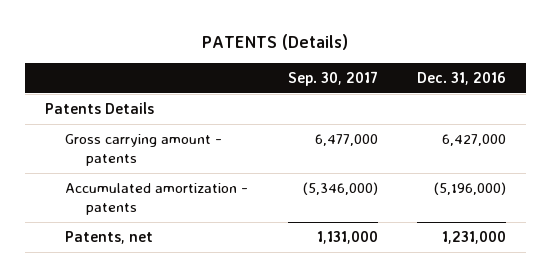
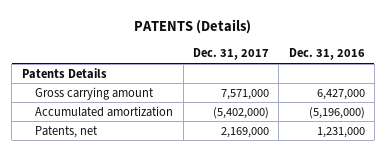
- | Sep. 30, 2017 | Dec. 31, 2016
+ | Dec. 31, 2017 | Dec. 31, 2016
- Gross carrying amount - patents | 6,477,000 | 6,427,000
- Accumulated amortization - patents | (5,346,000) | (5,196,000)
+ Gross carrying amount | 7,571,000 | 6,427,000
+ Accumulated amortization | (5,402,000) | (5,196,000)

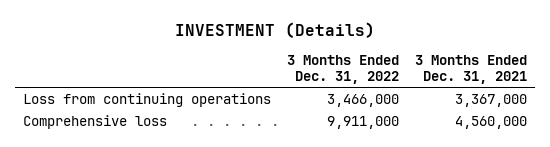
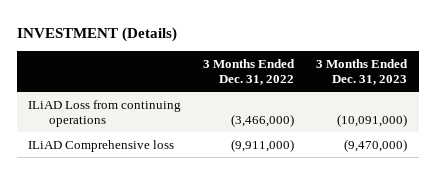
- | 3 Months Ended Dec. 31, 2022 | 3 Months Ended Dec. 31, 2021
+ | 3 Months Ended Dec. 31, 2022 | 3 Months Ended Dec. 31, 2023
- Loss from continuing operations | 3,466,000 | 3,367,000
- Comprehensive loss | 9,911,000 | 4,560,000
+ ILiAD Loss from continuing operations | (3,466,000) | (10,091,000)
+ ILiAD Comprehensive loss | (9,911,000) | (9,470,000)

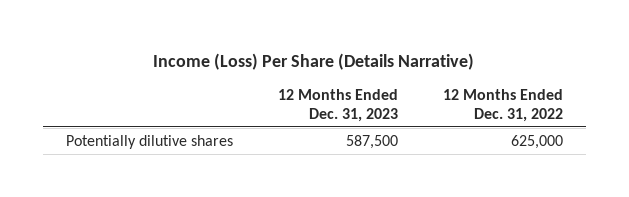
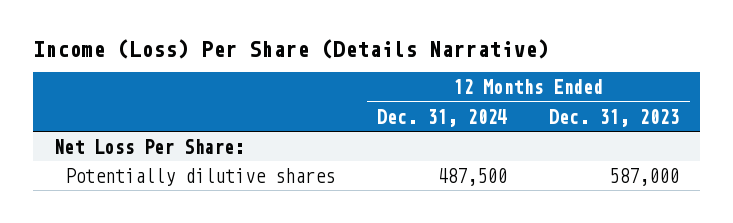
- | 12 Months Ended Dec. 31, 2023 | 12 Months Ended Dec. 31, 2022
+ | 12 Months Ended Dec. 31, 2024 | 12 Months Ended Dec. 31, 2023
- Potentially dilutive shares | 587,500 | 625,000
+ Net Loss Per Share:
+ Potentially dilutive shares | 487,500 | 587,000

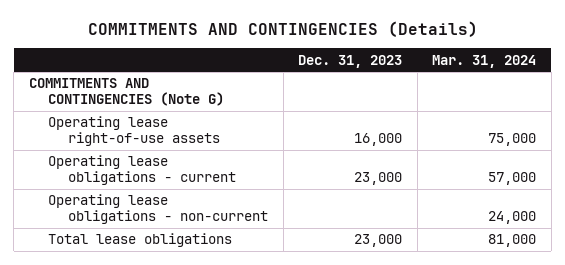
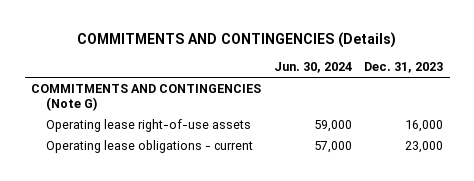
- | Dec. 31, 2023 | Mar. 31, 2024
+ | Jun. 30, 2024 | Dec. 31, 2023
- Operating lease obligations - non-current | | 24,000
- Total lease obligations | 23,000 | 81,000

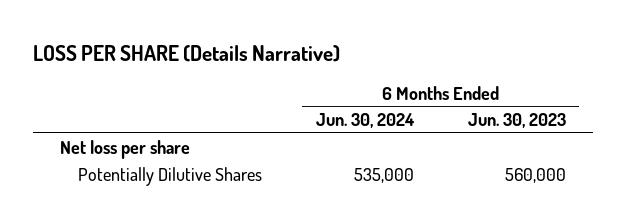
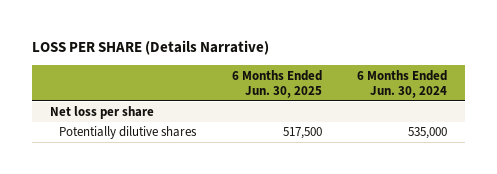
- | 6 Months Ended Jun. 30, 2024 | 6 Months Ended Jun. 30, 2023
+ | 6 Months Ended Jun. 30, 2025 | 6 Months Ended Jun. 30, 2024
- Potentially Dilutive Shares | 535,000 | 560,000
+ Potentially dilutive shares | 517,500 | 535,000

